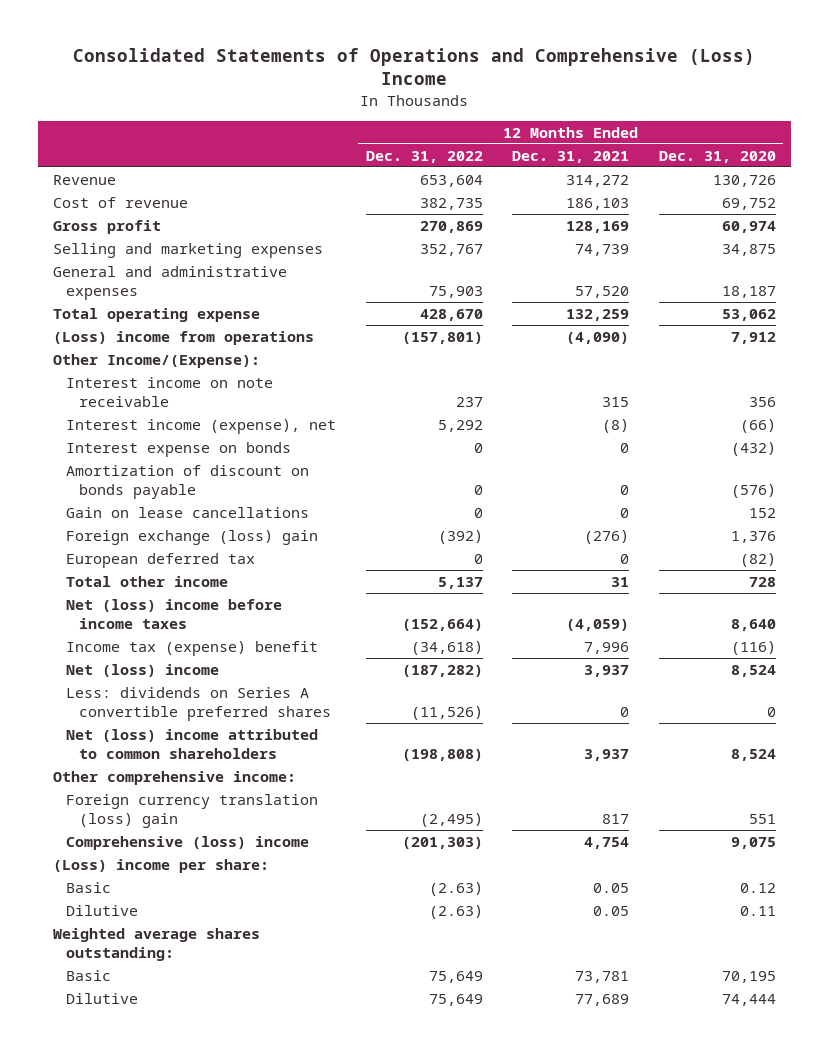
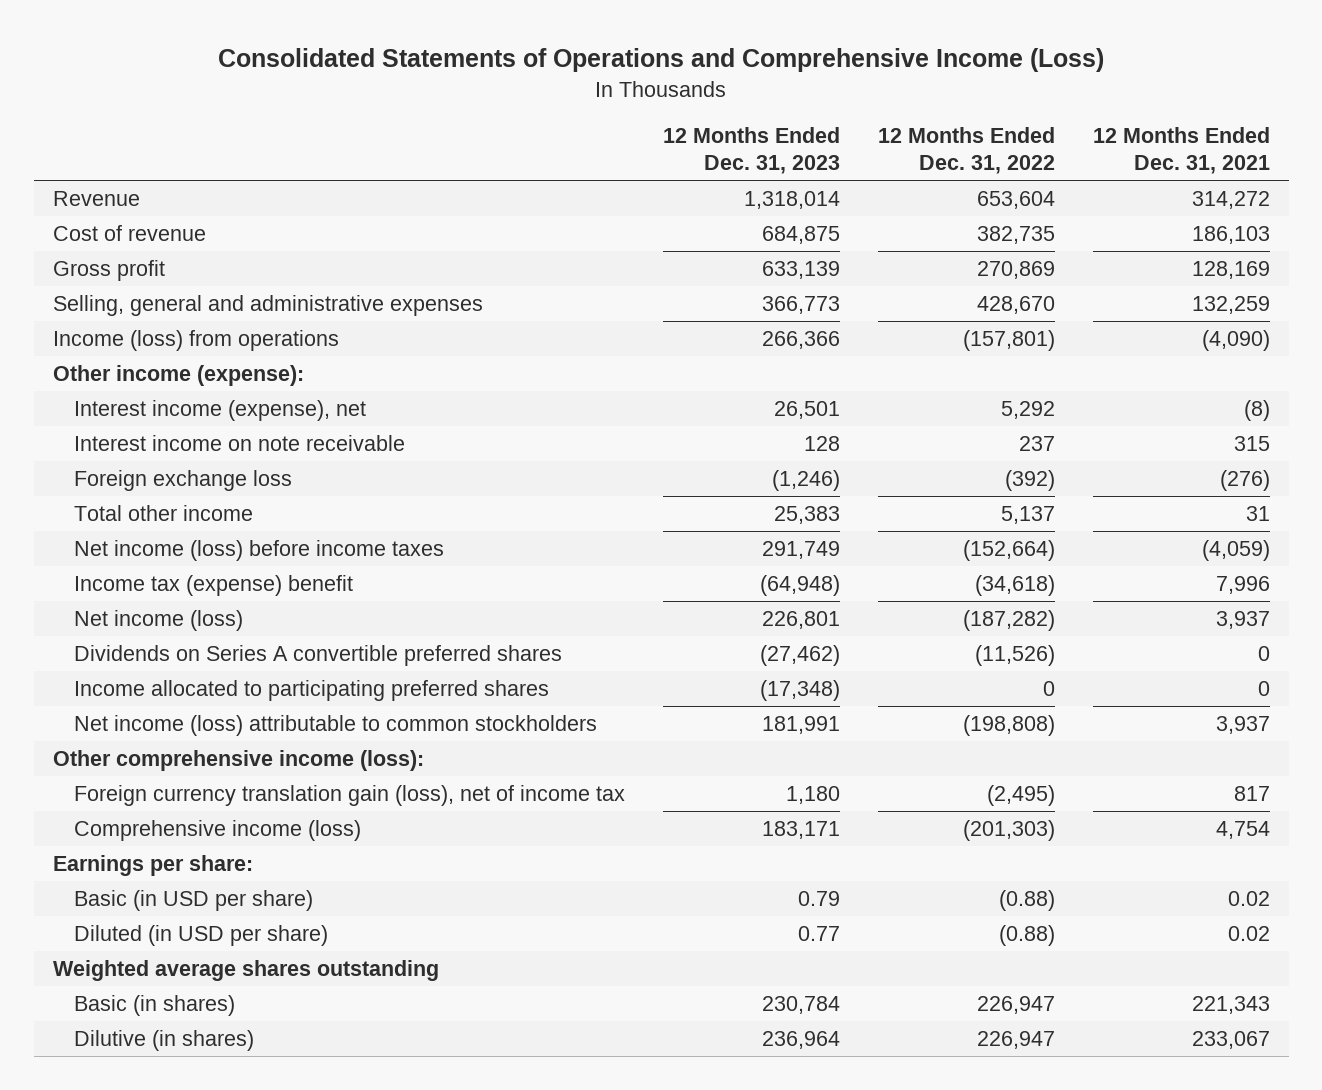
- Consolidated Statements of Operations and Comprehensive (Loss) Income
+ Consolidated Statements of Operations and Comprehensive Income (Loss)
- | 12 Months Ended Dec. 31, 2022 | 12 Months Ended Dec. 31, 2021 | 12 Months Ended Dec. 31, 2020
+ | 12 Months Ended Dec. 31, 2023 | 12 Months Ended Dec. 31, 2022 | 12 Months Ended Dec. 31, 2021
- Selling and marketing expenses | 352,767 | 74,739 | 34,875
- General and administrative expenses | 75,903 | 57,520 | 18,187
- Total operating expense | 428,670 | 132,259 | 53,062
- (Loss) income from operations | (157,801) | (4,090) | 7,912
- Other Income/(Expense):
+ Selling, general and administrative expenses | 366,773 | 428,670 | 132,259
+ Income (loss) from operations | 266,366 | (157,801) | (4,090)
+ Other income (expense):
- Interest expense on bonds | 0 | 0 | (432)
- Amortization of discount on bonds payable | 0 | 0 | (576)
- Gain on lease cancellations | 0 | 0 | 152
- Foreign exchange (loss) gain | (392) | (276) | 1,376
- European deferred tax | 0 | 0 | (82)
moved down: Interest income on note receivable | 128 | 237 | 315
+ Foreign exchange loss | (1,246) | (392) | (276)
- Net (loss) income before income taxes | (152,664) | (4,059) | 8,640
+ Net income (loss) before income taxes | 291,749 | (152,664) | (4,059)
- Net (loss) income | (187,282) | 3,937 | 8,524
- Less: dividends on Series A convertible preferred shares | (11,526) | 0 | 0
- Net (loss) income attributed to common shareholders | (198,808) | 3,937 | 8,524
- Other comprehensive income:
- Foreign currency translation (loss) gain | (2,495) | 817 | 551
- Comprehensive (loss) income | (201,303) | 4,754 | 9,075
- (Loss) income per share:
- Basic | (2.63) | 0.05 | 0.12
- Dilutive | (2.63) | 0.05 | 0.11
- Weighted average shares outstanding:
- Basic | 75,649 | 73,781 | 70,195
- Dilutive | 75,649 | 77,689 | 74,444
+ Net income (loss) | 226,801 | (187,282) | 3,937
+ Dividends on Series A convertible preferred shares | (27,462) | (11,526) | 0
+ Income allocated to participating preferred shares | (17,348) | 0 | 0
+ Net income (loss) attributable to common stockholders | 181,991 | (198,808) | 3,937
+ Other comprehensive income (loss):
+ Foreign currency translation gain (loss), net of income tax | 1,180 | (2,495) | 817
+ Comprehensive income (loss) | 183,171 | (201,303) | 4,754
+ Earnings per share:
+ Basic (in USD per share) | 0.79 | (0.88) | 0.02
+ Diluted (in USD per share) | 0.77 | (0.88) | 0.02
+ Weighted average shares outstanding
+ Basic (in shares) | 230,784 | 226,947 | 221,343
+ Dilutive (in shares) | 236,964 | 226,947 | 233,067

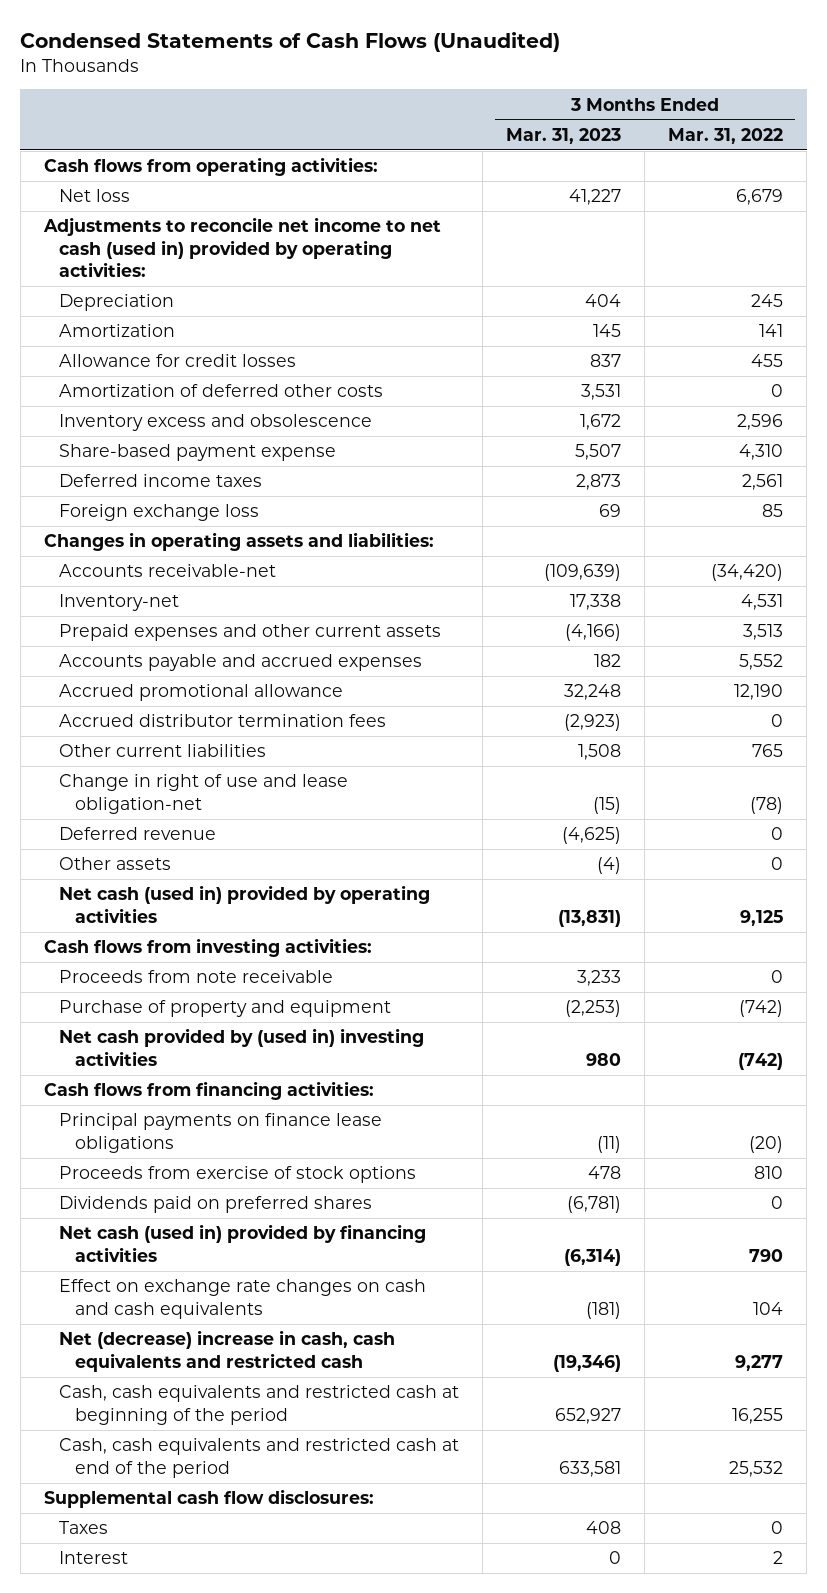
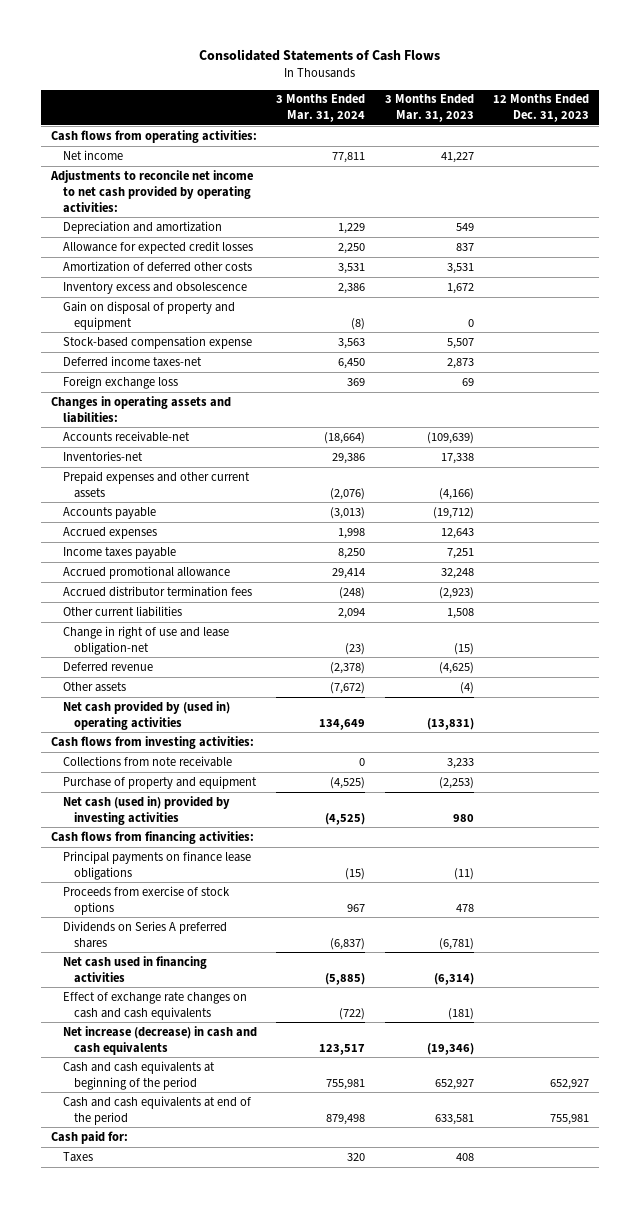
- Condensed Statements of Cash Flows (Unaudited)
+ Consolidated Statements of Cash Flows
- | 3 Months Ended Mar. 31, 2023 | 3 Months Ended Mar. 31, 2022
+ | 3 Months Ended Mar. 31, 2024 | 3 Months Ended Mar. 31, 2023 | 12 Months Ended Dec. 31, 2023
- Net loss | 41,227 | 6,679
- Adjustments to reconcile net income to net cash (used in) provided by operating activities:
- Depreciation | 404 | 245
- Amortization | 145 | 141
- Allowance for credit losses | 837 | 455
+ Net income | 77,811 | 41,227 |
+ Adjustments to reconcile net income to net cash provided by operating activities:
+ Depreciation and amortization | 1,229 | 549 |
+ Allowance for expected credit losses | 2,250 | 837 |
- Share-based payment expense | 5,507 | 4,310
- Deferred income taxes | 2,873 | 2,561
+ Gain on disposal of property and equipment | (8) | 0 |
+ Stock-based compensation expense | 3,563 | 5,507 |
+ Deferred income taxes-net | 6,450 | 2,873 |
- Inventory-net | 17,338 | 4,531
+ Inventories-net | 29,386 | 17,338 |
- Accounts payable and accrued expenses | 182 | 5,552
+ Accounts payable | (3,013) | (19,712) |
+ Accrued expenses | 1,998 | 12,643 |
+ Income taxes payable | 8,250 | 7,251 |
- Net cash (used in) provided by operating activities | (13,831) | 9,125
+ Net cash provided by (used in) operating activities | 134,649 | (13,831) |
- Proceeds from note receivable | 3,233 | 0
+ Collections from note receivable | 0 | 3,233 |
- Net cash provided by (used in) investing activities | 980 | (742)
+ Net cash (used in) provided by investing activities | (4,525) | 980 |
- Dividends paid on preferred shares | (6,781) | 0
- Net cash (used in) provided by financing activities | (6,314) | 790
- Effect on exchange rate changes on cash and cash equivalents | (181) | 104
- Net (decrease) increase in cash, cash equivalents and restricted cash | (19,346) | 9,277
- Cash, cash equivalents and restricted cash at beginning of the period | 652,927 | 16,255
- Cash, cash equivalents and restricted cash at end of the period | 633,581 | 25,532
- Supplemental cash flow disclosures:
+ Dividends on Series A preferred shares | (6,837) | (6,781) |
+ Net cash used in financing activities | (5,885) | (6,314) |
+ Effect of exchange rate changes on cash and cash equivalents | (722) | (181) |
+ Net increase (decrease) in cash and cash equivalents | 123,517 | (19,346) |
+ Cash and cash equivalents at beginning of the period | 755,981 | 652,927 | 652,927
+ Cash and cash equivalents at end of the period | 879,498 | 633,581 | 755,981
+ Cash paid for:
- Interest | 0 | 2

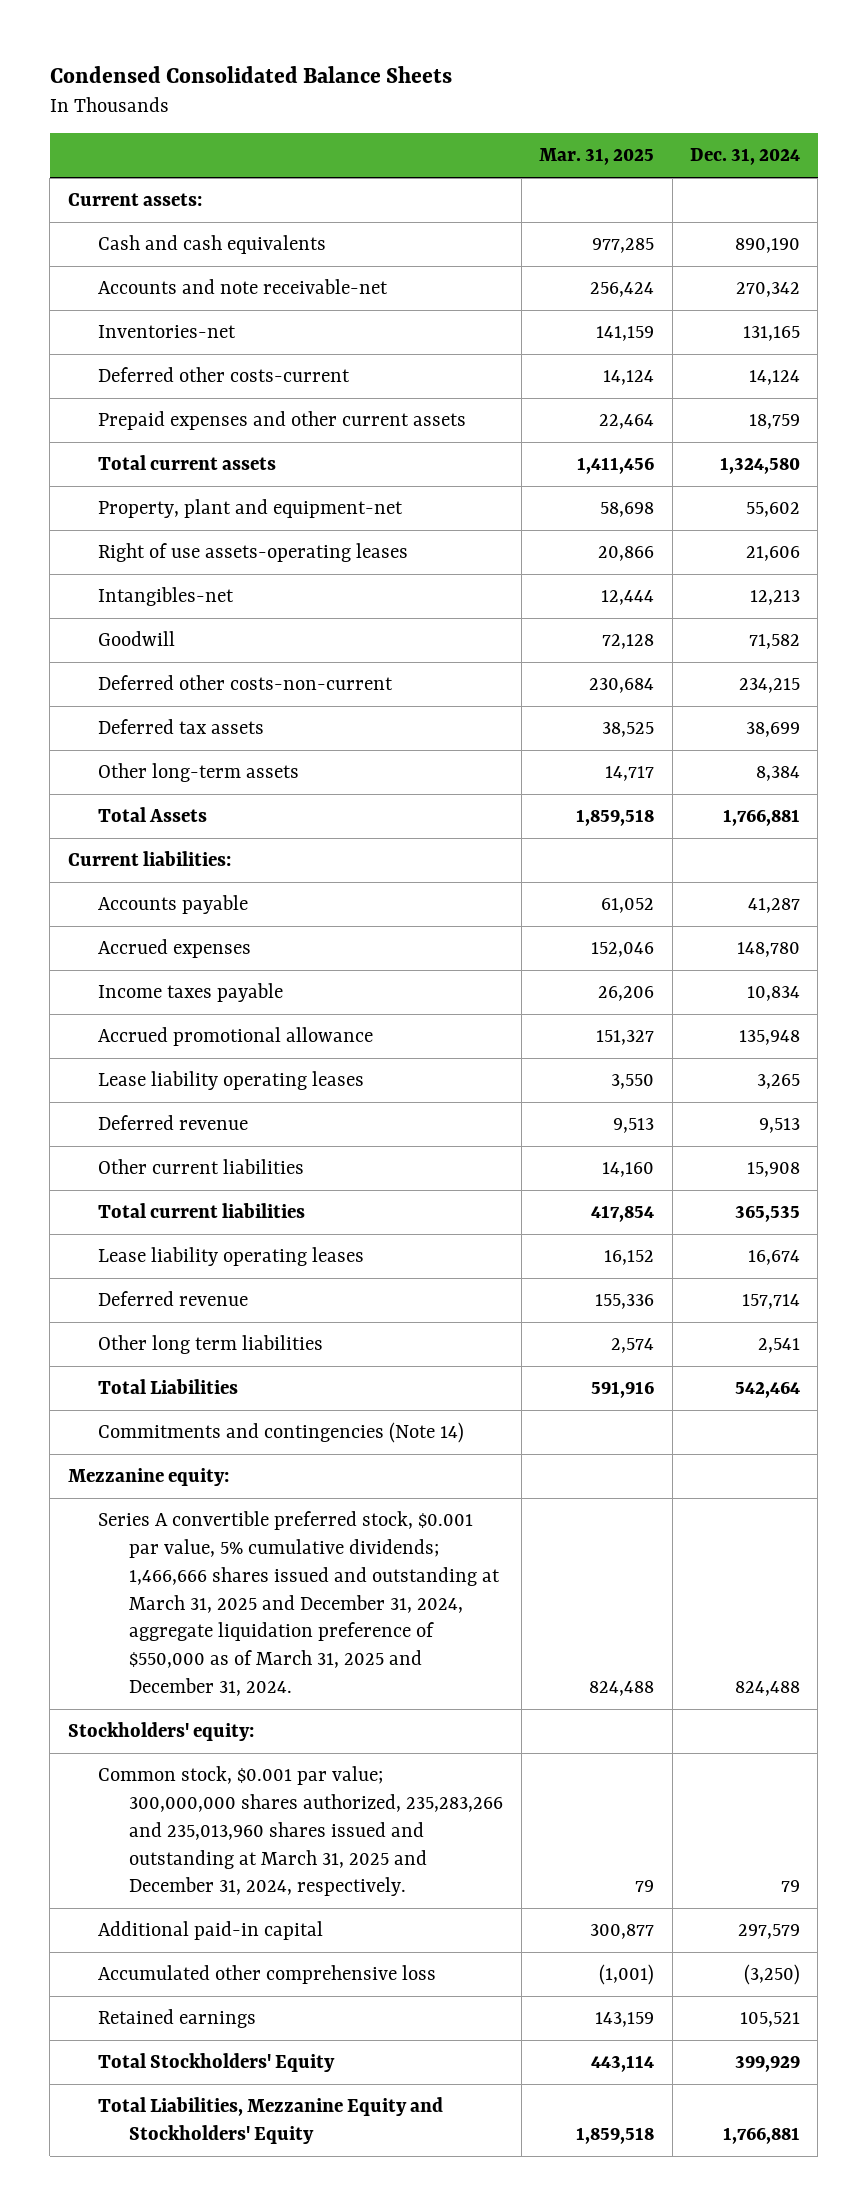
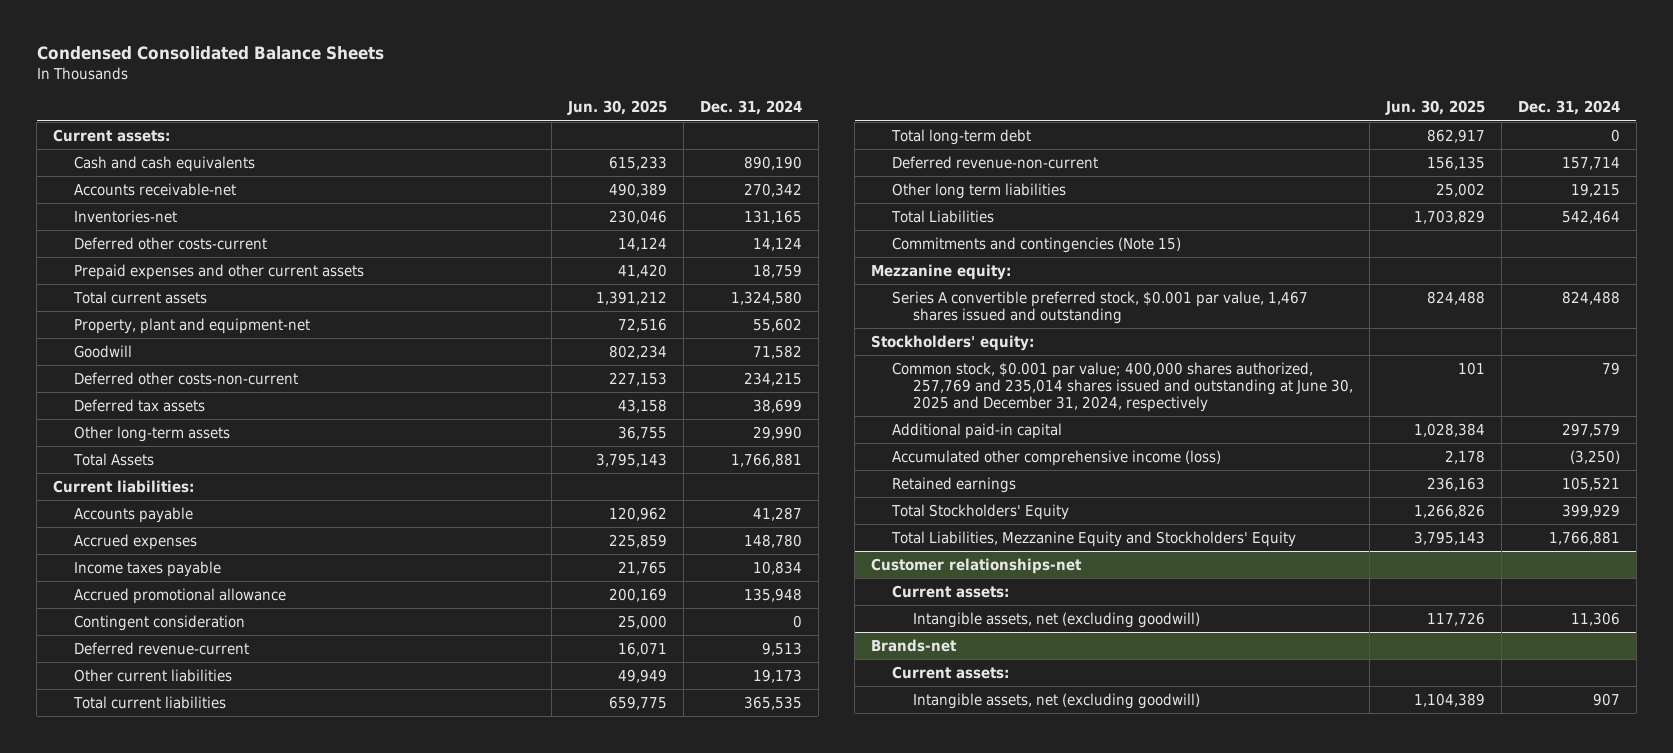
- | Mar. 31, 2025 | Dec. 31, 2024
+ | Jun. 30, 2025 | Dec. 31, 2024
- Accounts and note receivable-net | 256,424 | 270,342
+ Accounts receivable-net | 490,389 | 270,342
- Right of use assets-operating leases | 20,866 | 21,606
- Intangibles-net | 12,444 | 12,213
- Other long-term assets | 14,717 | 8,384
+ Other long-term assets | 36,755 | 29,990
- Lease liability operating leases | 3,550 | 3,265
- Deferred revenue | 9,513 | 9,513
- Other current liabilities | 14,160 | 15,908
+ Contingent consideration | 25,000 | 0
+ Deferred revenue-current | 16,071 | 9,513
+ Other current liabilities | 49,949 | 19,173
- Lease liability operating leases | 16,152 | 16,674
- Deferred revenue | 155,336 | 157,714
- Other long term liabilities | 2,574 | 2,541
+ Total long-term debt | 862,917 | 0
+ Deferred revenue-non-current | 156,135 | 157,714
+ Other long term liabilities | 25,002 | 19,215
- Commitments and contingencies (Note 14)
+ Commitments and contingencies (Note 15)
- Series A convertible preferred stock, $0.001 par value, 5% cumulative dividends; 1,466,666 shares issued and outstanding at March 31, 2025 and December 31, 2024, aggregate liquidation preference of $550,000 as of March 31, 2025 and December 31, 2024. | 824,488 | 824,488
+ Series A convertible preferred stock, $0.001 par value, 1,467 shares issued and outstanding | 824,488 | 824,488
- Common stock, $0.001 par value; 300,000,000 shares authorized, 235,283,266 and 235,013,960 shares issued and outstanding at March 31, 2025 and December 31, 2024, respectively. | 79 | 79
+ Common stock, $0.001 par value; 400,000 shares authorized, 257,769 and 235,014 shares issued and outstanding at June 30, 2025 and December 31, 2024, respectively | 101 | 79
- Accumulated other comprehensive loss | (1,001) | (3,250)
+ Accumulated other comprehensive income (loss) | 2,178 | (3,250)
+ Customer relationships-net
+ Current assets:
+ Intangible assets, net (excluding goodwill) | 117,726 | 11,306
+ Brands-net
+ Current assets:
+ Intangible assets, net (excluding goodwill) | 1,104,389 | 907

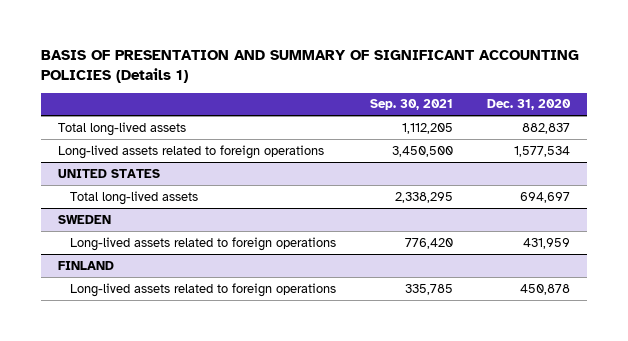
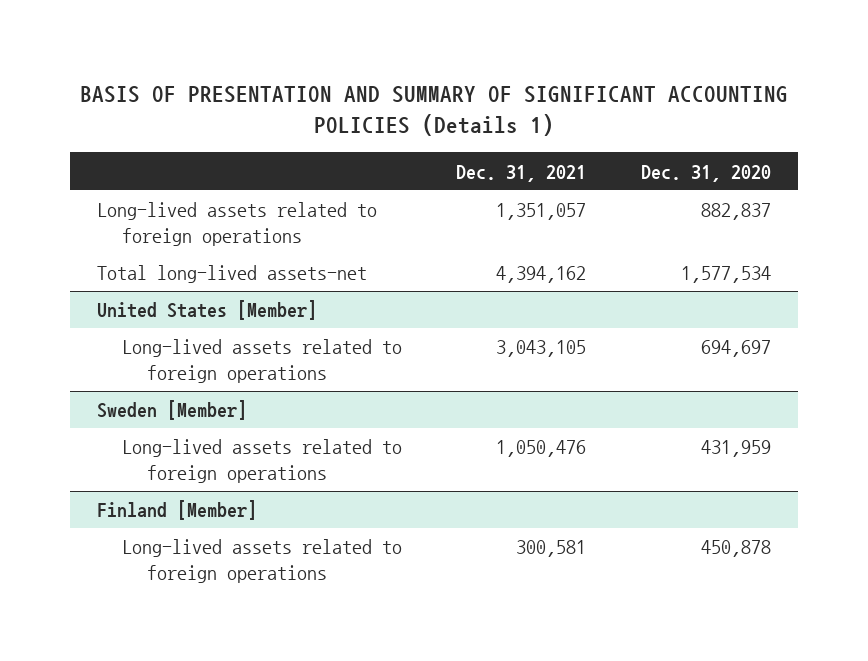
- | Sep. 30, 2021 | Dec. 31, 2020
+ | Dec. 31, 2021 | Dec. 31, 2020
- Total long-lived assets | 1,112,205 | 882,837
- Long-lived assets related to foreign operations | 3,450,500 | 1,577,534
- UNITED STATES
- Total long-lived assets | 2,338,295 | 694,697
- SWEDEN
+ Long-lived assets related to foreign operations | 1,351,057 | 882,837
+ Total long-lived assets-net | 4,394,162 | 1,577,534
+ United States [Member]
+ Long-lived assets related to foreign operations | 3,043,105 | 694,697
+ Sweden [Member]
- FINLAND
+ Finland [Member]

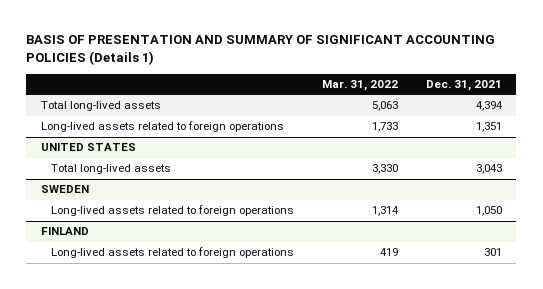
- | Dec. 31, 2021 | Dec. 31, 2020
+ | Mar. 31, 2022 | Dec. 31, 2021
- Long-lived assets related to foreign operations | 1,351,057 | 882,837
- Total long-lived assets-net | 4,394,162 | 1,577,534
- United States [Member]
- Long-lived assets related to foreign operations | 3,043,105 | 694,697
- Sweden [Member]
- Long-lived assets related to foreign operations | 1,050,476 | 431,959
- Finland [Member]
- Long-lived assets related to foreign operations | 300,581 | 450,878
+ Total long-lived assets | 5,063 | 4,394
+ Long-lived assets related to foreign operations | 1,733 | 1,351
+ UNITED STATES
+ Total long-lived assets | 3,330 | 3,043
+ SWEDEN
+ Long-lived assets related to foreign operations | 1,314 | 1,050
+ FINLAND
+ Long-lived assets related to foreign operations | 419 | 301

